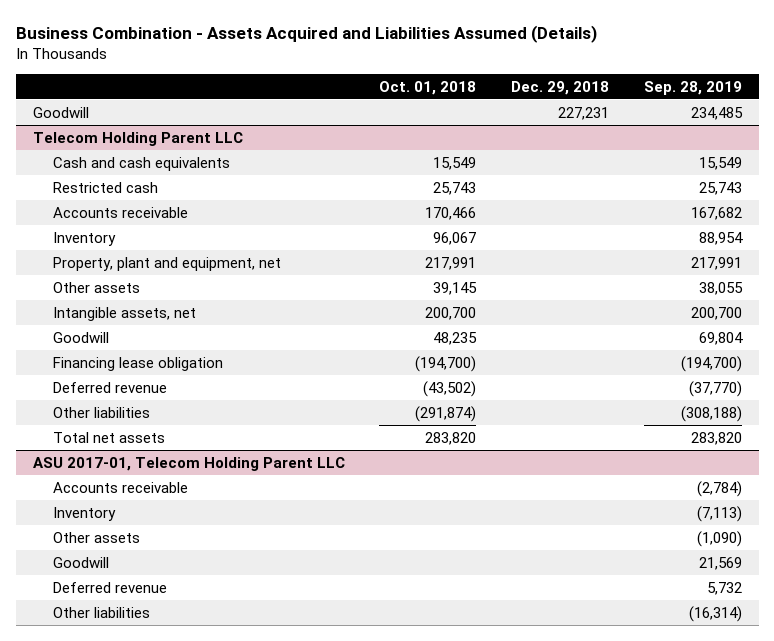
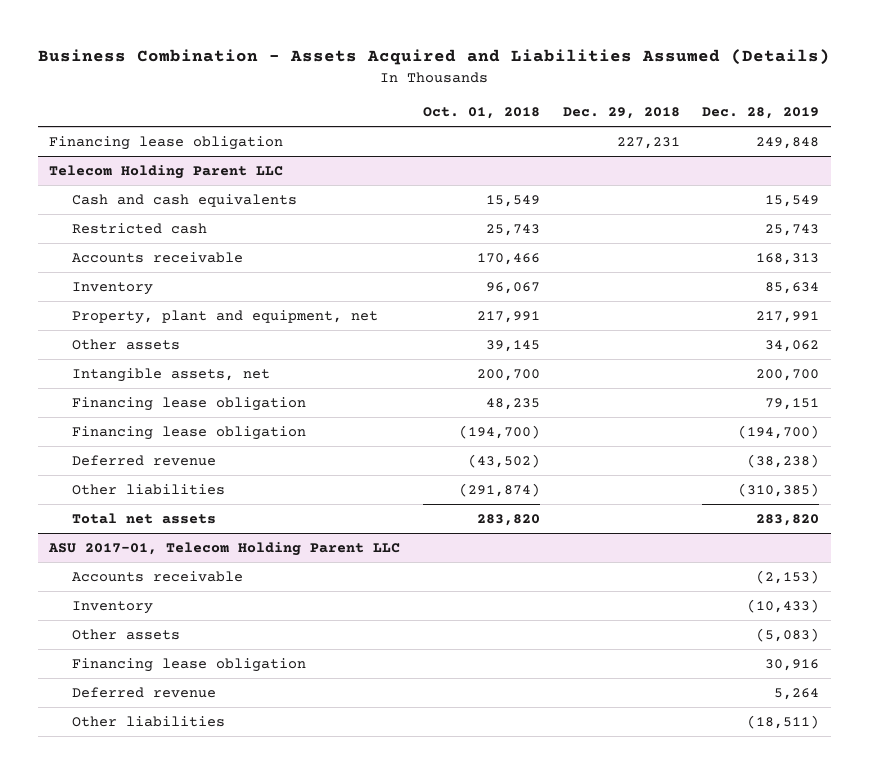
- | Oct. 01, 2018 | Dec. 29, 2018 | Sep. 28, 2019
+ | Oct. 01, 2018 | Dec. 29, 2018 | Dec. 28, 2019
- Goodwill | | 227,231 | 234,485
+ Financing lease obligation | | 227,231 | 249,848
@ Telecom Holding Parent LLC
- Goodwill | 48,235 | | 69,804
+ Financing lease obligation | 48,235 | | 79,151
@ ASU 2017-01, Telecom Holding Parent LLC
- Goodwill | | | 21,569
+ Financing lease obligation | | | 30,916

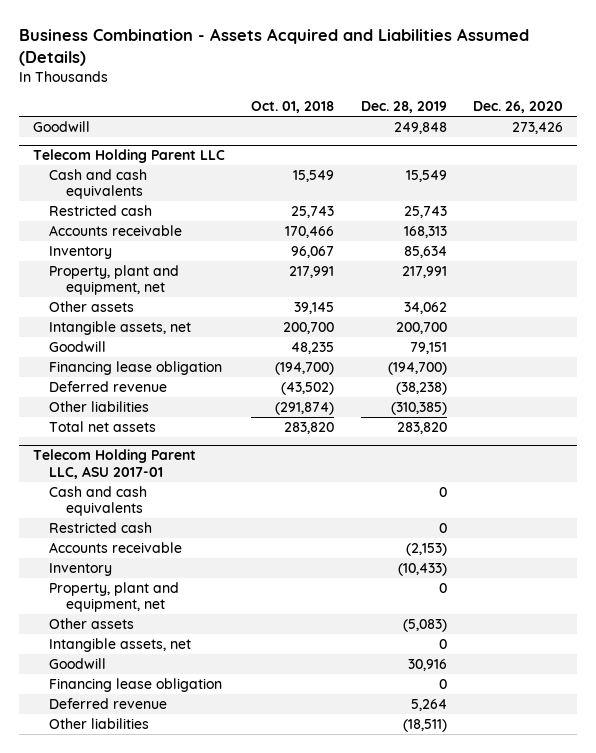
- | Oct. 01, 2018 | Dec. 29, 2018 | Dec. 28, 2019
+ | Oct. 01, 2018 | Dec. 28, 2019 | Dec. 26, 2020
- Financing lease obligation | | 227,231 | 249,848
+ Goodwill | | 249,848 | 273,426
@ Telecom Holding Parent LLC
- Financing lease obligation | 48,235 | | 79,151
+ Goodwill | 48,235 | 79,151 |
- ASU 2017-01, Telecom Holding Parent LLC
+ Telecom Holding Parent LLC, ASU 2017-01
+ Cash and cash equivalents | | 0 |
+ Restricted cash | | 0 |
+ Property, plant and equipment, net | | 0 |
- Financing lease obligation | | | 30,916
+ Intangible assets, net | | 0 |
+ Goodwill | | 30,916 |
+ Financing lease obligation | | 0 |

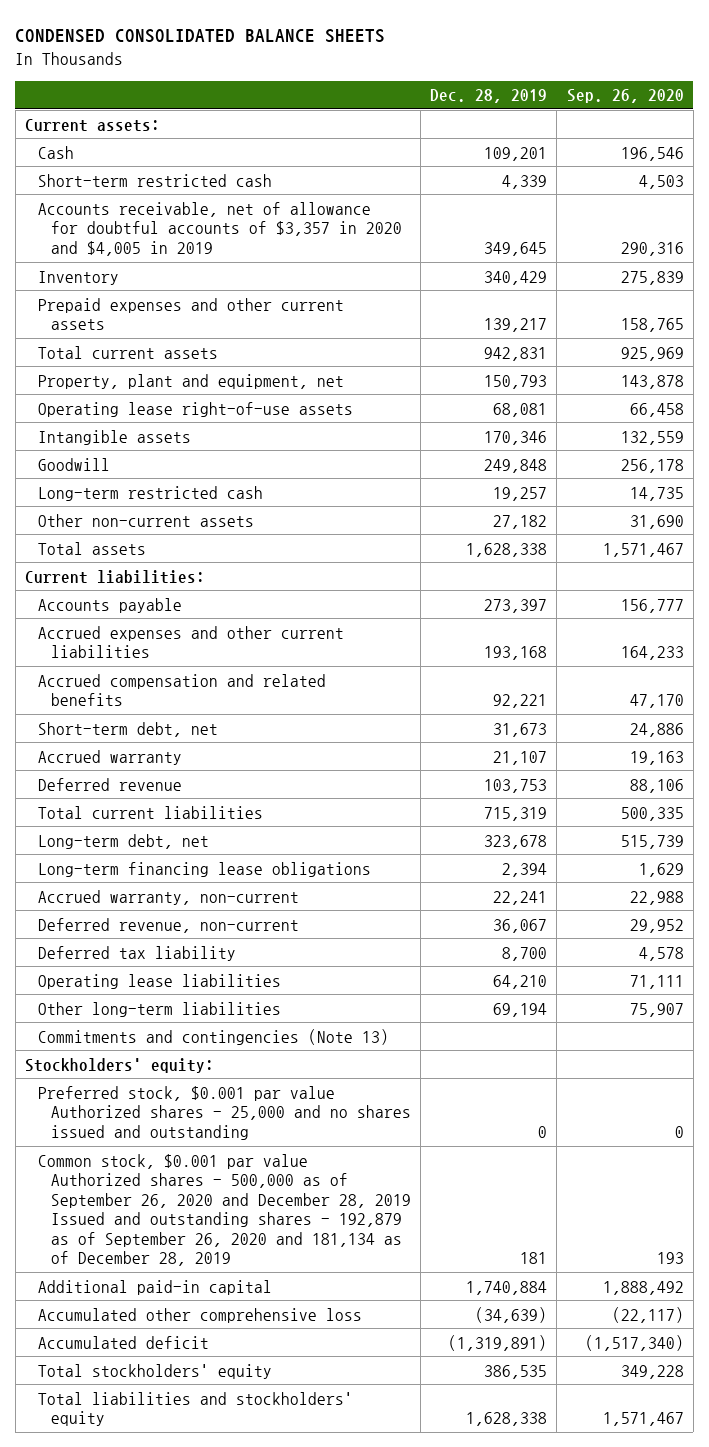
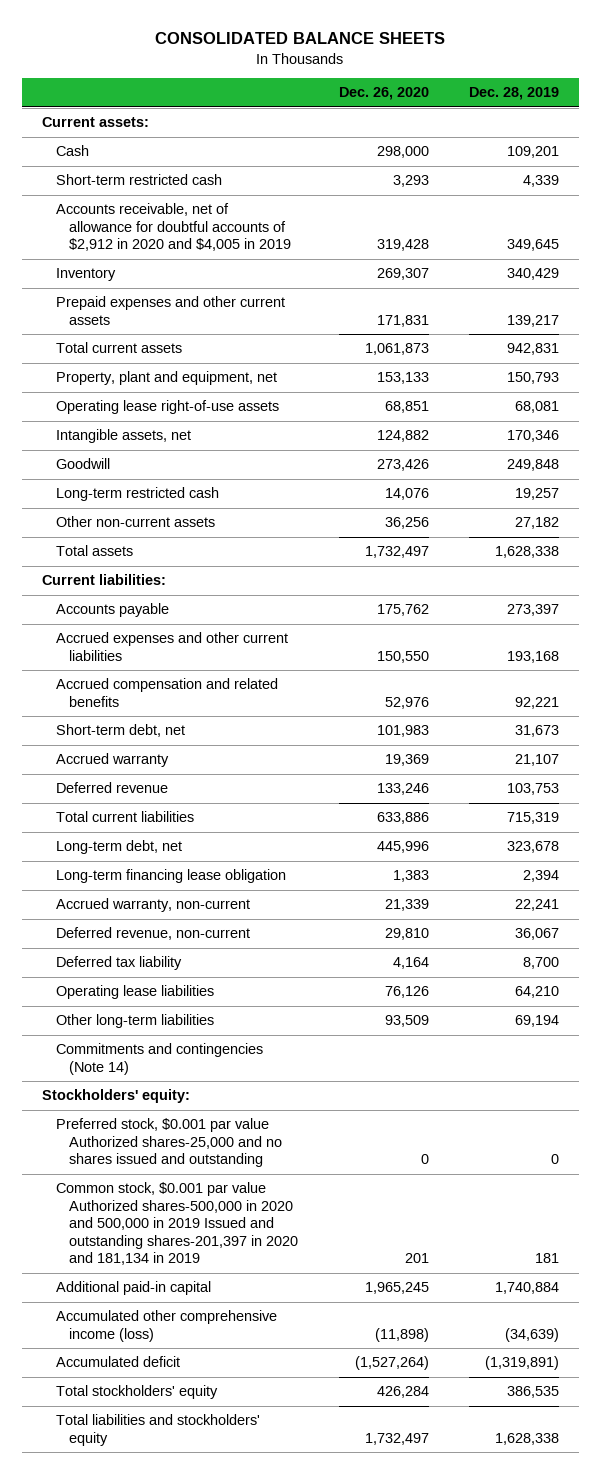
- CONDENSED CONSOLIDATED BALANCE SHEETS
+ CONSOLIDATED BALANCE SHEETS
- | Dec. 28, 2019 | Sep. 26, 2020
+ | Dec. 26, 2020 | Dec. 28, 2019
- Accounts receivable, net of allowance for doubtful accounts of $3,357 in 2020 and $4,005 in 2019 | 349,645 | 290,316
+ Accounts receivable, net of allowance for doubtful accounts of $2,912 in 2020 and $4,005 in 2019 | 319,428 | 349,645
- Intangible assets | 170,346 | 132,559
+ Intangible assets, net | 124,882 | 170,346
- Long-term financing lease obligations | 2,394 | 1,629
+ Long-term financing lease obligation | 1,383 | 2,394
- Commitments and contingencies (Note 13)
+ Commitments and contingencies (Note 14)
- Preferred stock, $0.001 par value Authorized shares - 25,000 and no shares issued and outstanding | 0 | 0
- Common stock, $0.001 par value Authorized shares - 500,000 as of September 26, 2020 and December 28, 2019 Issued and outstanding shares - 192,879 as of September 26, 2020 and 181,134 as of December 28, 2019 | 181 | 193
+ Preferred stock, $0.001 par value Authorized shares-25,000 and no shares issued and outstanding | 0 | 0
+ Common stock, $0.001 par value Authorized shares-500,000 in 2020 and 500,000 in 2019 Issued and outstanding shares-201,397 in 2020 and 181,134 in 2019 | 201 | 181
- Accumulated other comprehensive loss | (34,639) | (22,117)
+ Accumulated other comprehensive income (loss) | (11,898) | (34,639)

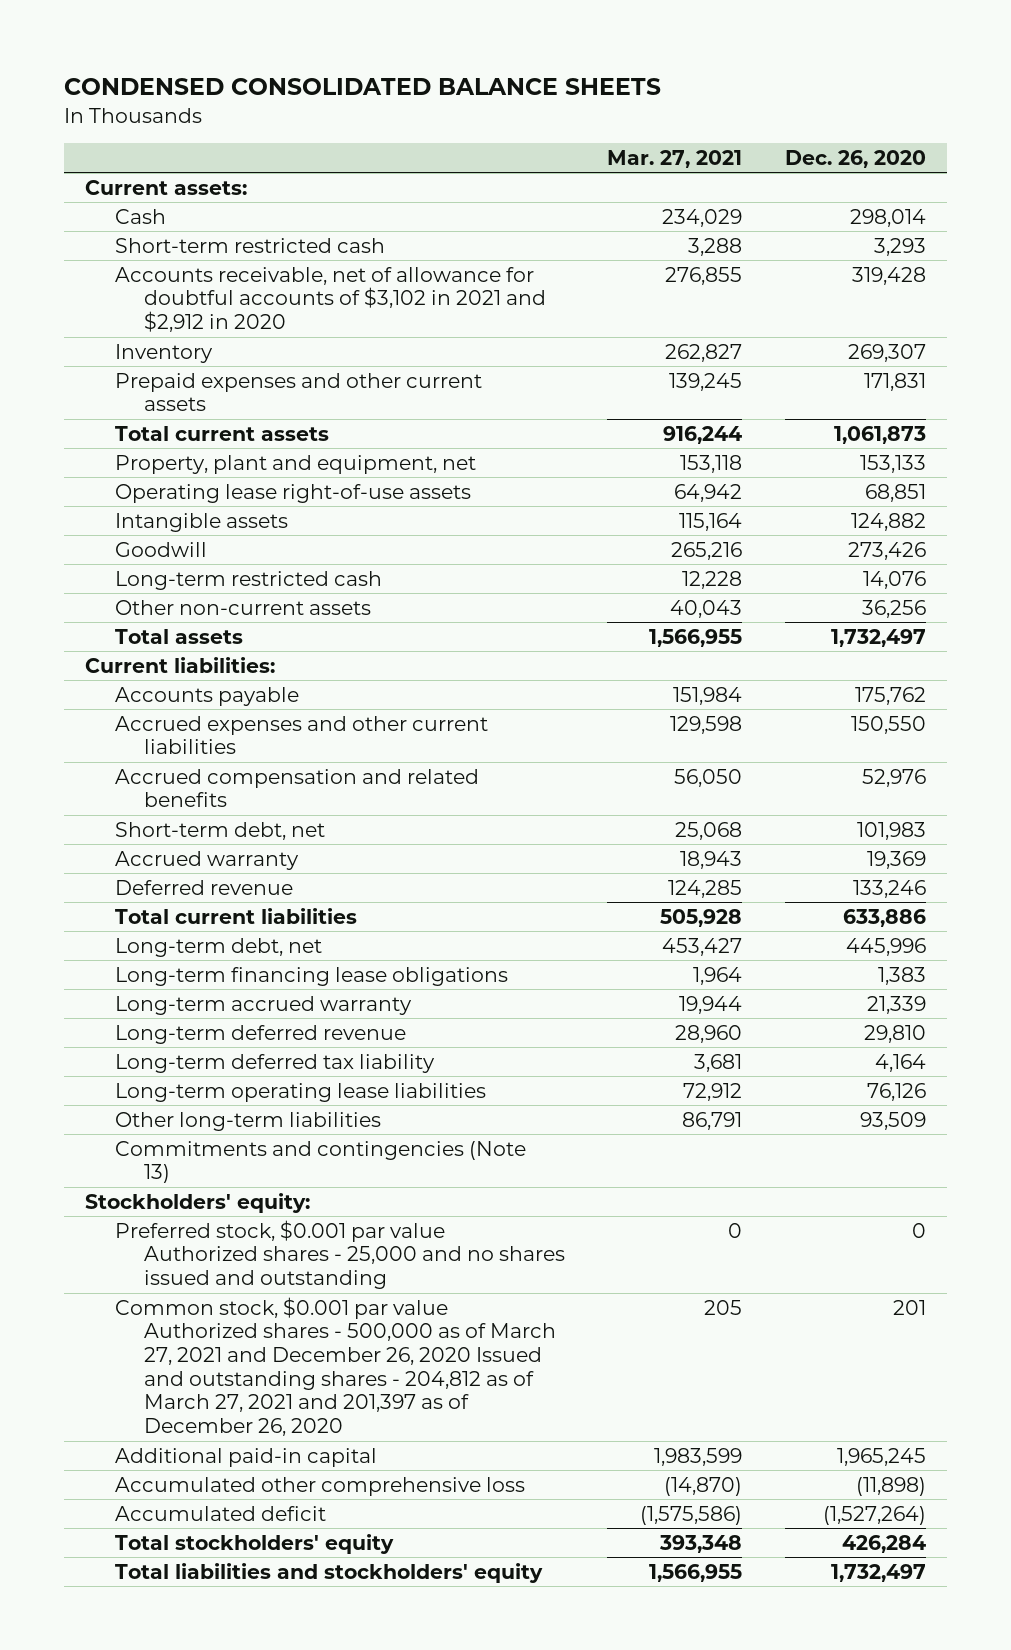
- CONSOLIDATED BALANCE SHEETS
+ CONDENSED CONSOLIDATED BALANCE SHEETS
- | Dec. 26, 2020 | Dec. 28, 2019
+ | Mar. 27, 2021 | Dec. 26, 2020
- Cash | 298,000 | 109,201
+ Cash | 234,029 | 298,014
- Accounts receivable, net of allowance for doubtful accounts of $2,912 in 2020 and $4,005 in 2019 | 319,428 | 349,645
+ Accounts receivable, net of allowance for doubtful accounts of $3,102 in 2021 and $2,912 in 2020 | 276,855 | 319,428
- Intangible assets, net | 124,882 | 170,346
+ Intangible assets | 115,164 | 124,882
- Long-term financing lease obligation | 1,383 | 2,394
- Accrued warranty, non-current | 21,339 | 22,241
- Deferred revenue, non-current | 29,810 | 36,067
- Deferred tax liability | 4,164 | 8,700
- Operating lease liabilities | 76,126 | 64,210
+ Long-term financing lease obligations | 1,964 | 1,383
+ Long-term accrued warranty | 19,944 | 21,339
+ Long-term deferred revenue | 28,960 | 29,810
+ Long-term deferred tax liability | 3,681 | 4,164
+ Long-term operating lease liabilities | 72,912 | 76,126
- Commitments and contingencies (Note 14)
+ Commitments and contingencies (Note 13)
- Preferred stock, $0.001 par value Authorized shares-25,000 and no shares issued and outstanding | 0 | 0
- Common stock, $0.001 par value Authorized shares-500,000 in 2020 and 500,000 in 2019 Issued and outstanding shares-201,397 in 2020 and 181,134 in 2019 | 201 | 181
+ Preferred stock, $0.001 par value Authorized shares - 25,000 and no shares issued and outstanding | 0 | 0
+ Common stock, $0.001 par value Authorized shares - 500,000 as of March 27, 2021 and December 26, 2020 Issued and outstanding shares - 204,812 as of March 27, 2021 and 201,397 as of December 26, 2020 | 205 | 201
- Accumulated other comprehensive income (loss) | (11,898) | (34,639)
+ Accumulated other comprehensive loss | (14,870) | (11,898)

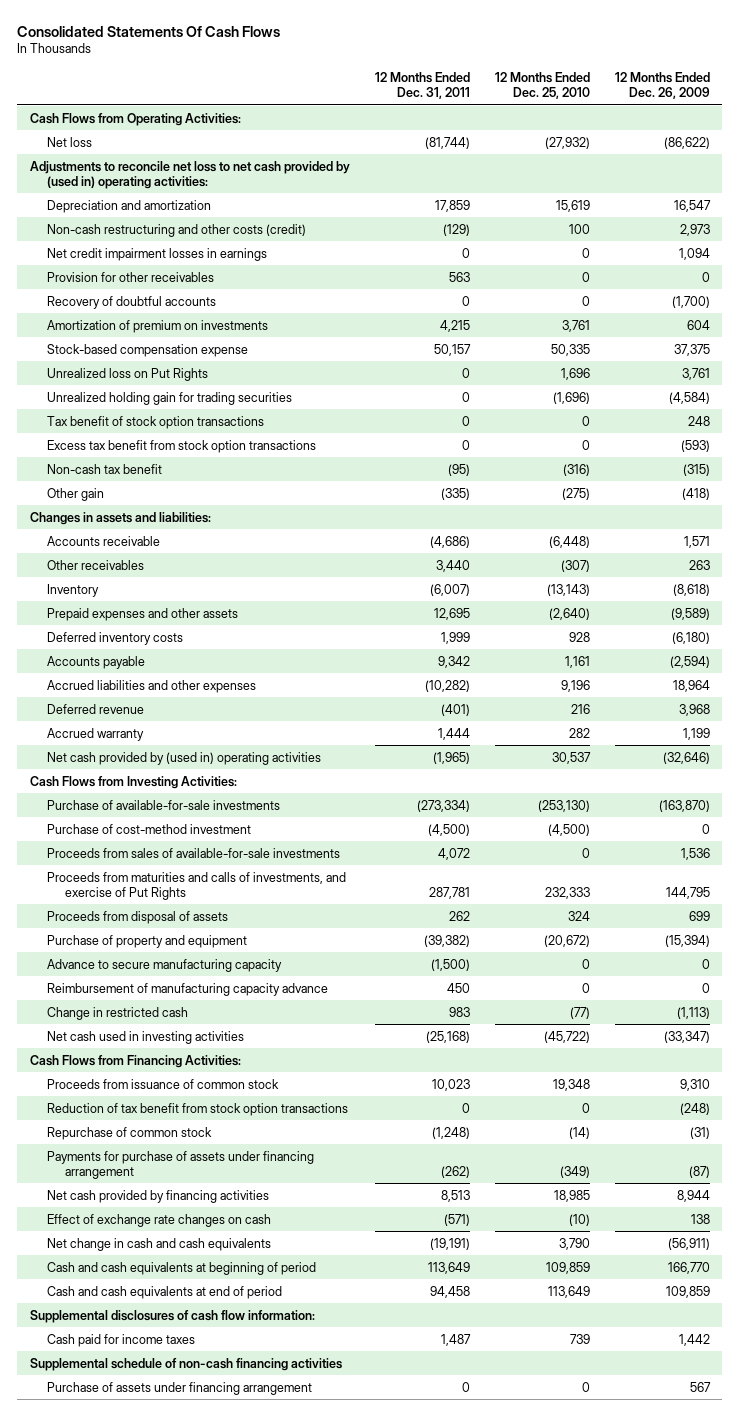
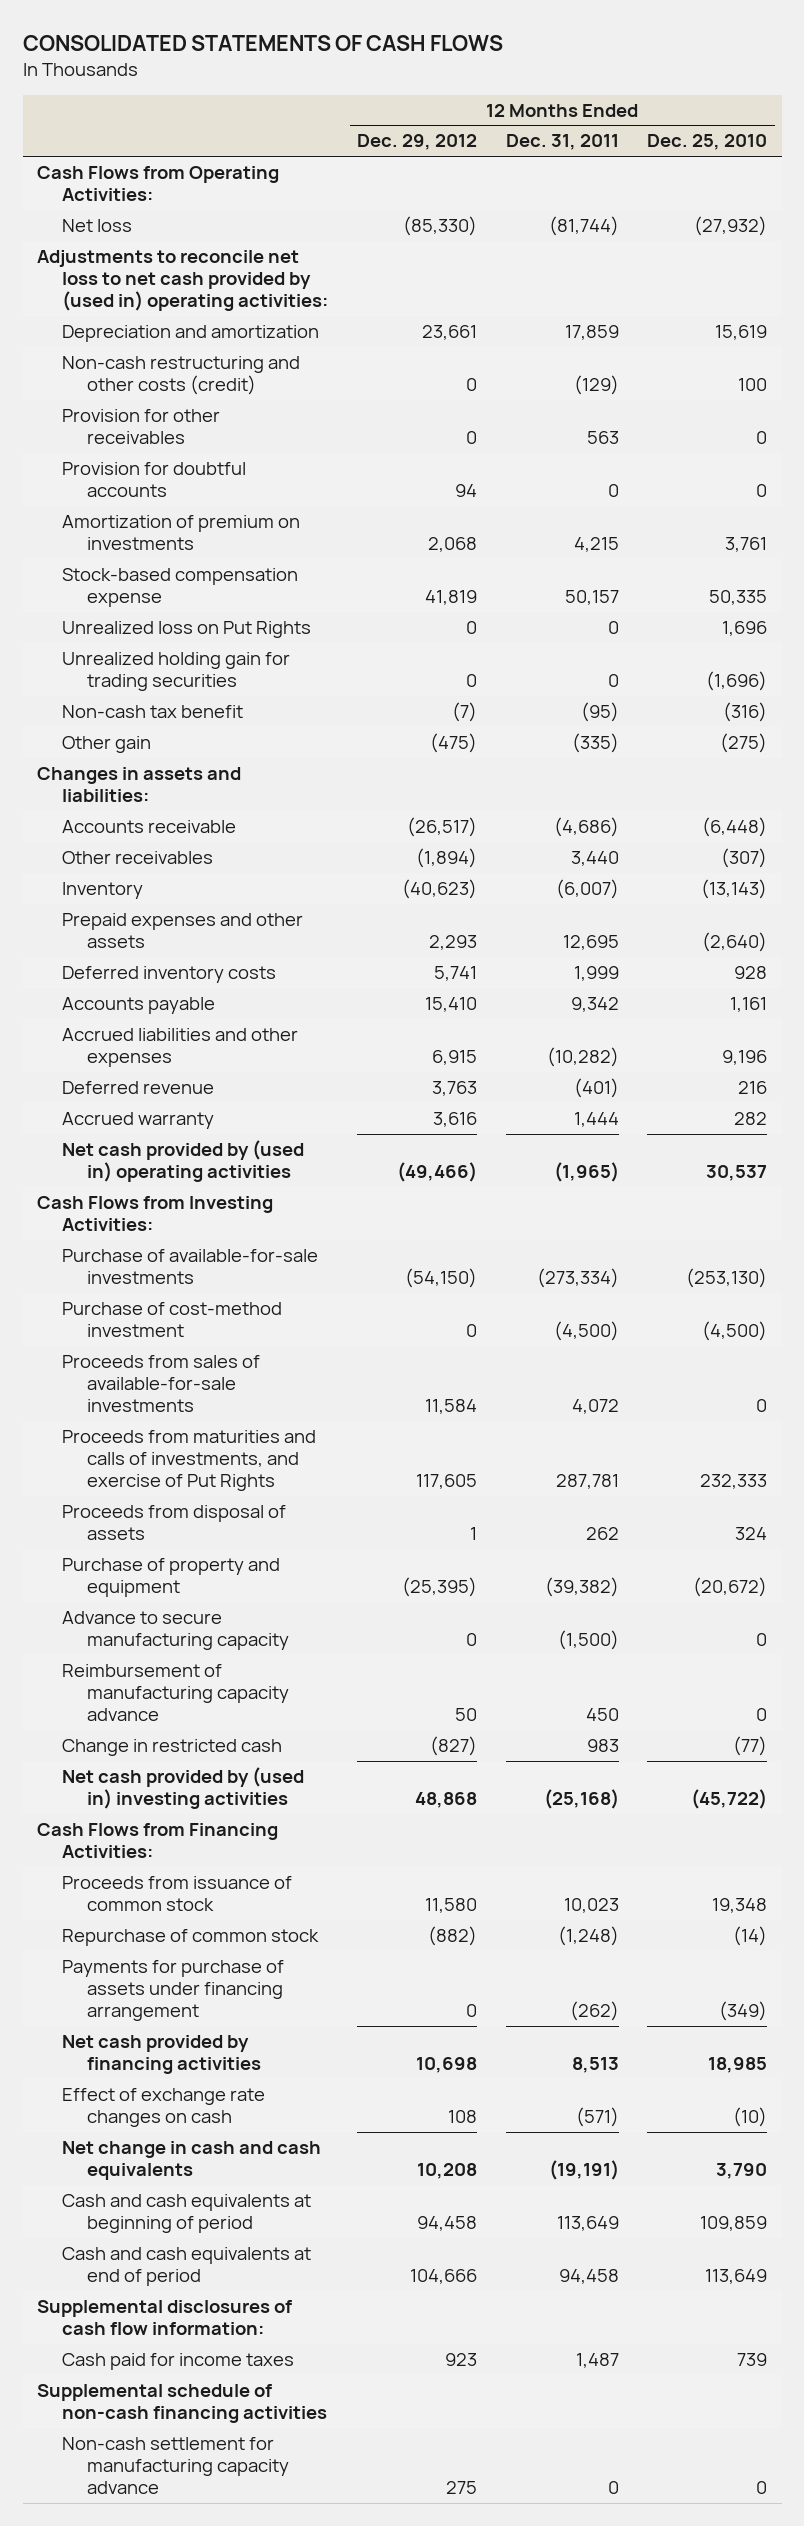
- Consolidated Statements Of Cash Flows
+ CONSOLIDATED STATEMENTS OF CASH FLOWS
- | 12 Months Ended Dec. 31, 2011 | 12 Months Ended Dec. 25, 2010 | 12 Months Ended Dec. 26, 2009
+ | 12 Months Ended Dec. 29, 2012 | 12 Months Ended Dec. 31, 2011 | 12 Months Ended Dec. 25, 2010
- Net credit impairment losses in earnings | 0 | 0 | 1,094
- Recovery of doubtful accounts | 0 | 0 | (1,700)
+ Provision for doubtful accounts | 94 | 0 | 0
- Tax benefit of stock option transactions | 0 | 0 | 248
- Excess tax benefit from stock option transactions | 0 | 0 | (593)
- Net cash used in investing activities | (25,168) | (45,722) | (33,347)
+ Net cash provided by (used in) investing activities | 48,868 | (25,168) | (45,722)
- Reduction of tax benefit from stock option transactions | 0 | 0 | (248)
- Purchase of assets under financing arrangement | 0 | 0 | 567
+ Non-cash settlement for manufacturing capacity advance | 275 | 0 | 0

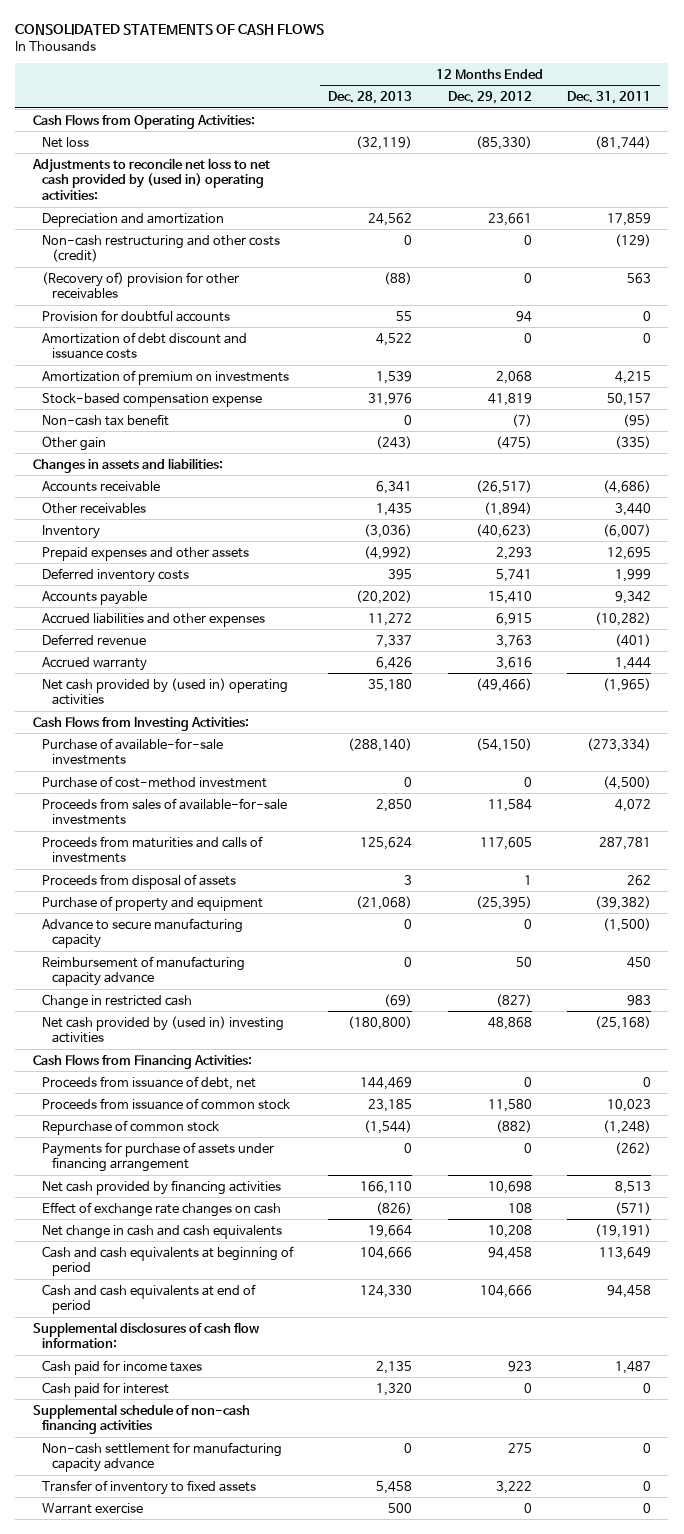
- | 12 Months Ended Dec. 29, 2012 | 12 Months Ended Dec. 31, 2011 | 12 Months Ended Dec. 25, 2010
+ | 12 Months Ended Dec. 28, 2013 | 12 Months Ended Dec. 29, 2012 | 12 Months Ended Dec. 31, 2011
- Provision for other receivables | 0 | 563 | 0
+ (Recovery of) provision for other receivables | (88) | 0 | 563
+ Amortization of debt discount and issuance costs | 4,522 | 0 | 0
- Unrealized loss on Put Rights | 0 | 0 | 1,696
- Unrealized holding gain for trading securities | 0 | 0 | (1,696)
- Proceeds from maturities and calls of investments, and exercise of Put Rights | 117,605 | 287,781 | 232,333
+ Proceeds from maturities and calls of investments | 125,624 | 117,605 | 287,781
+ Proceeds from issuance of debt, net | 144,469 | 0 | 0
+ Cash paid for interest | 1,320 | 0 | 0
+ Transfer of inventory to fixed assets | 5,458 | 3,222 | 0
+ Warrant exercise | 500 | 0 | 0

